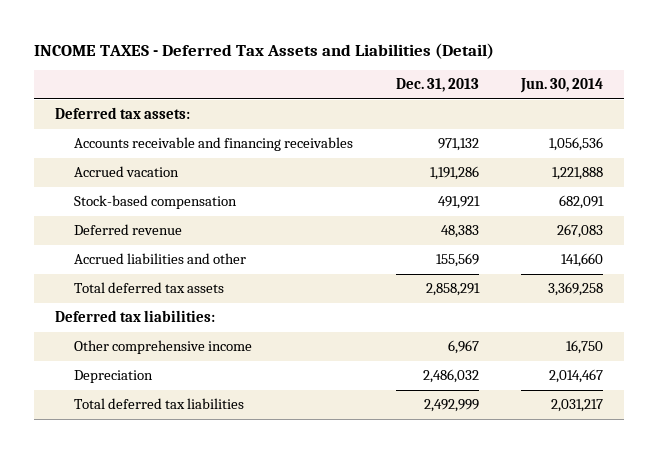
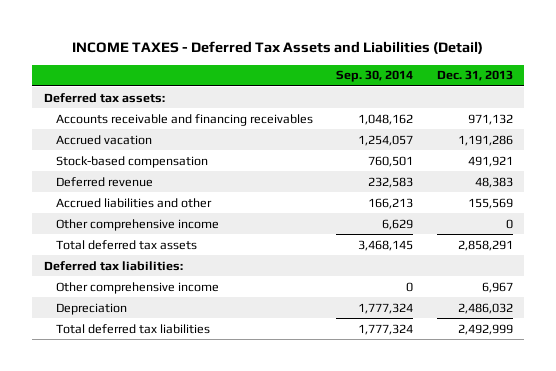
- | Dec. 31, 2013 | Jun. 30, 2014
+ | Sep. 30, 2014 | Dec. 31, 2013
+ Other comprehensive income | 6,629 | 0

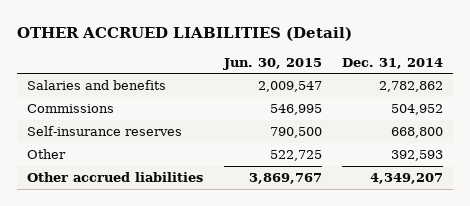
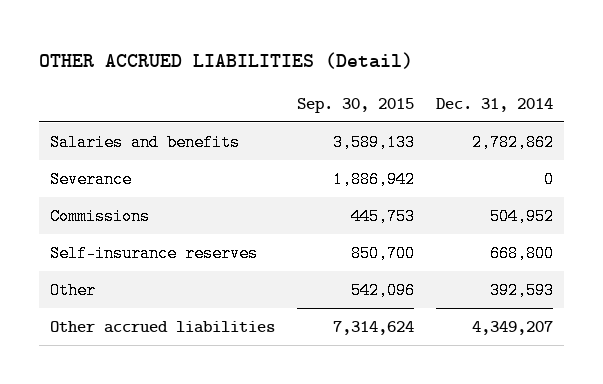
- | Jun. 30, 2015 | Dec. 31, 2014
+ | Sep. 30, 2015 | Dec. 31, 2014
+ Severance | 1,886,942 | 0

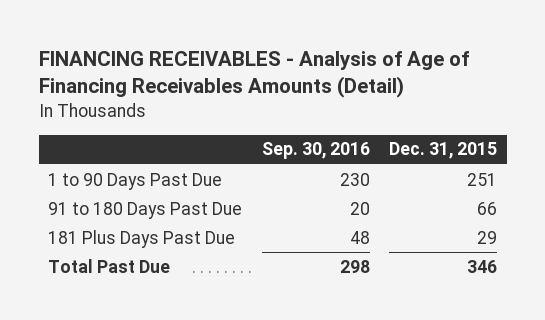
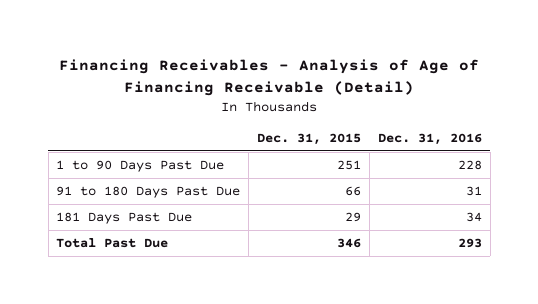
- FINANCING RECEIVABLES - Analysis of Age of Financing Receivables Amounts (Detail)
+ Financing Receivables - Analysis of Age of Financing Receivable (Detail)
- | Sep. 30, 2016 | Dec. 31, 2015
+ | Dec. 31, 2015 | Dec. 31, 2016
- 181 Plus Days Past Due | 48 | 29
+ 181 Days Past Due | 29 | 34

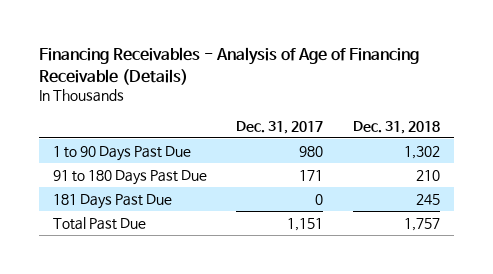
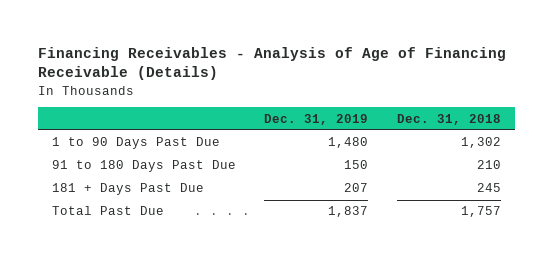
- | Dec. 31, 2017 | Dec. 31, 2018
+ | Dec. 31, 2019 | Dec. 31, 2018
- 181 Days Past Due | 0 | 245
+ 181 + Days Past Due | 207 | 245

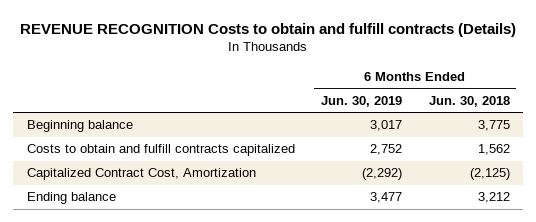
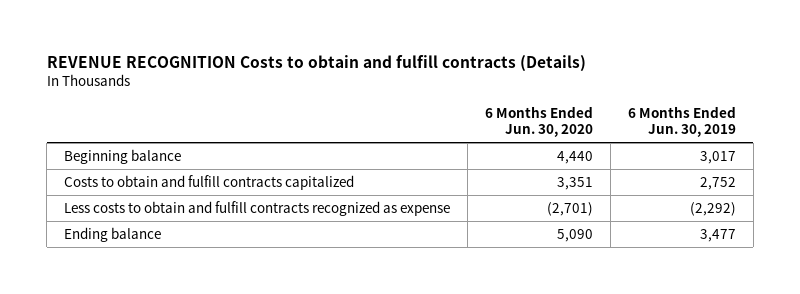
- | 6 Months Ended Jun. 30, 2019 | 6 Months Ended Jun. 30, 2018
+ | 6 Months Ended Jun. 30, 2020 | 6 Months Ended Jun. 30, 2019
- Capitalized Contract Cost, Amortization | (2,292) | (2,125)
+ Less costs to obtain and fulfill contracts recognized as expense | (2,701) | (2,292)

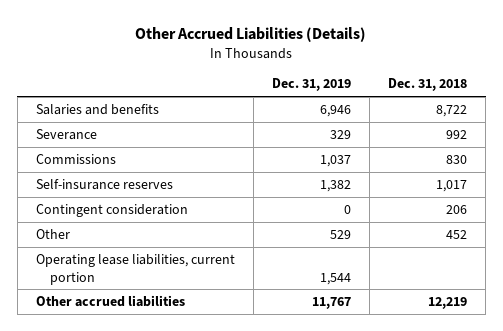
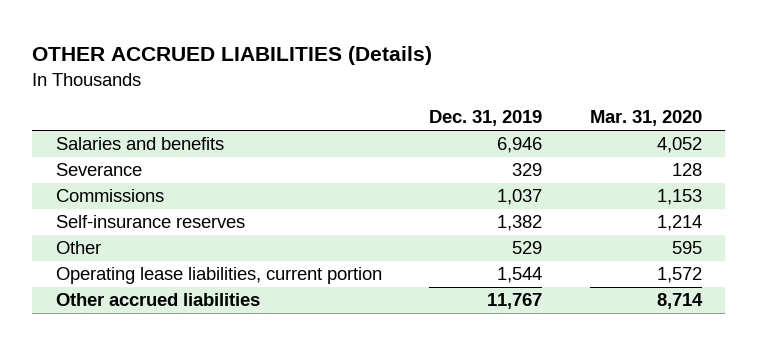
- Other Accrued Liabilities (Details)
+ OTHER ACCRUED LIABILITIES (Details)
- | Dec. 31, 2019 | Dec. 31, 2018
+ | Dec. 31, 2019 | Mar. 31, 2020
- Contingent consideration | 0 | 206

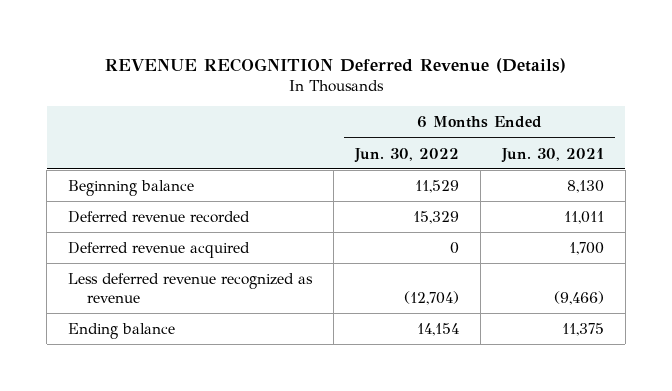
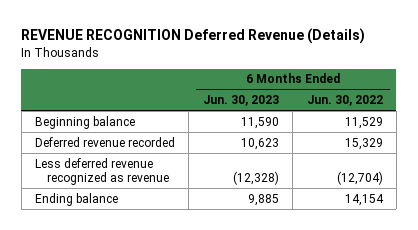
- | 6 Months Ended Jun. 30, 2022 | 6 Months Ended Jun. 30, 2021
+ | 6 Months Ended Jun. 30, 2023 | 6 Months Ended Jun. 30, 2022
- Deferred revenue acquired | 0 | 1,700

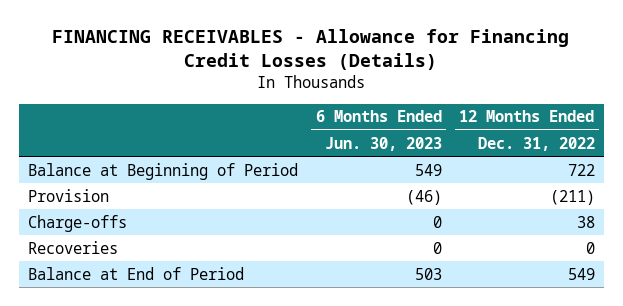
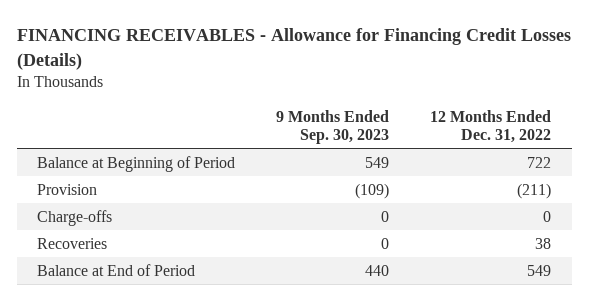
- | 6 Months Ended Jun. 30, 2023 | 12 Months Ended Dec. 31, 2022
+ | 9 Months Ended Sep. 30, 2023 | 12 Months Ended Dec. 31, 2022
- Charge-offs | 0 | 38
- Recoveries | 0 | 0
+ Charge-offs | 0 | 0
+ Recoveries | 0 | 38

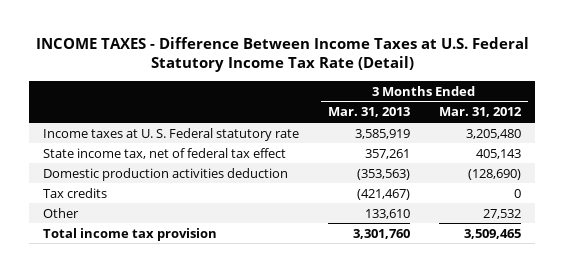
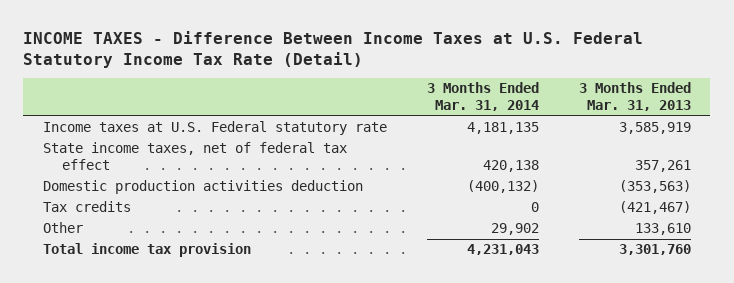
- | 3 Months Ended Mar. 31, 2013 | 3 Months Ended Mar. 31, 2012
+ | 3 Months Ended Mar. 31, 2014 | 3 Months Ended Mar. 31, 2013
- Income taxes at U. S. Federal statutory rate | 3,585,919 | 3,205,480
- State income tax, net of federal tax effect | 357,261 | 405,143
+ Income taxes at U.S. Federal statutory rate | 4,181,135 | 3,585,919
+ State income taxes, net of federal tax effect | 420,138 | 357,261

